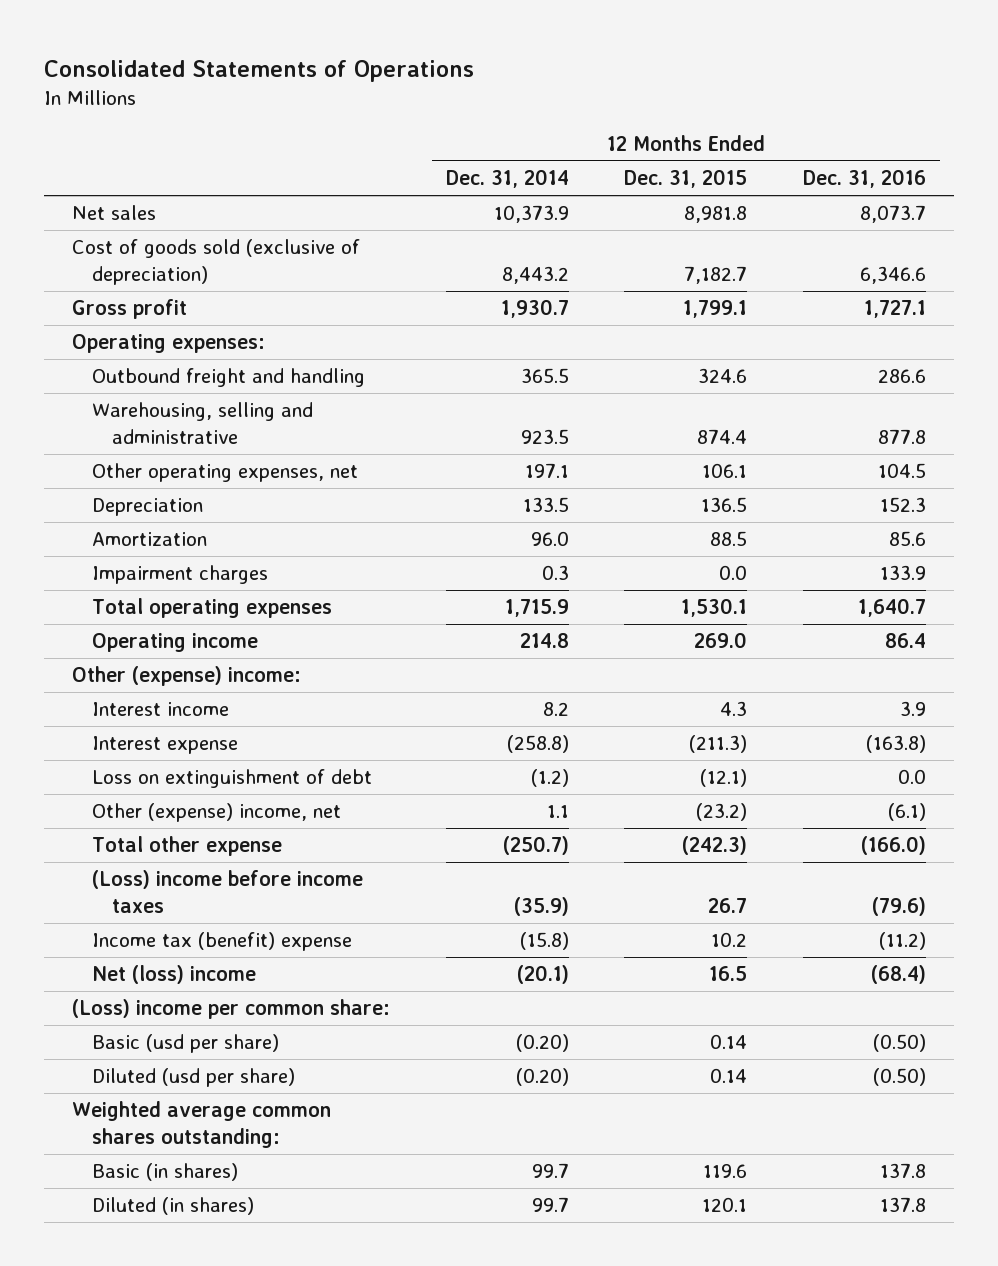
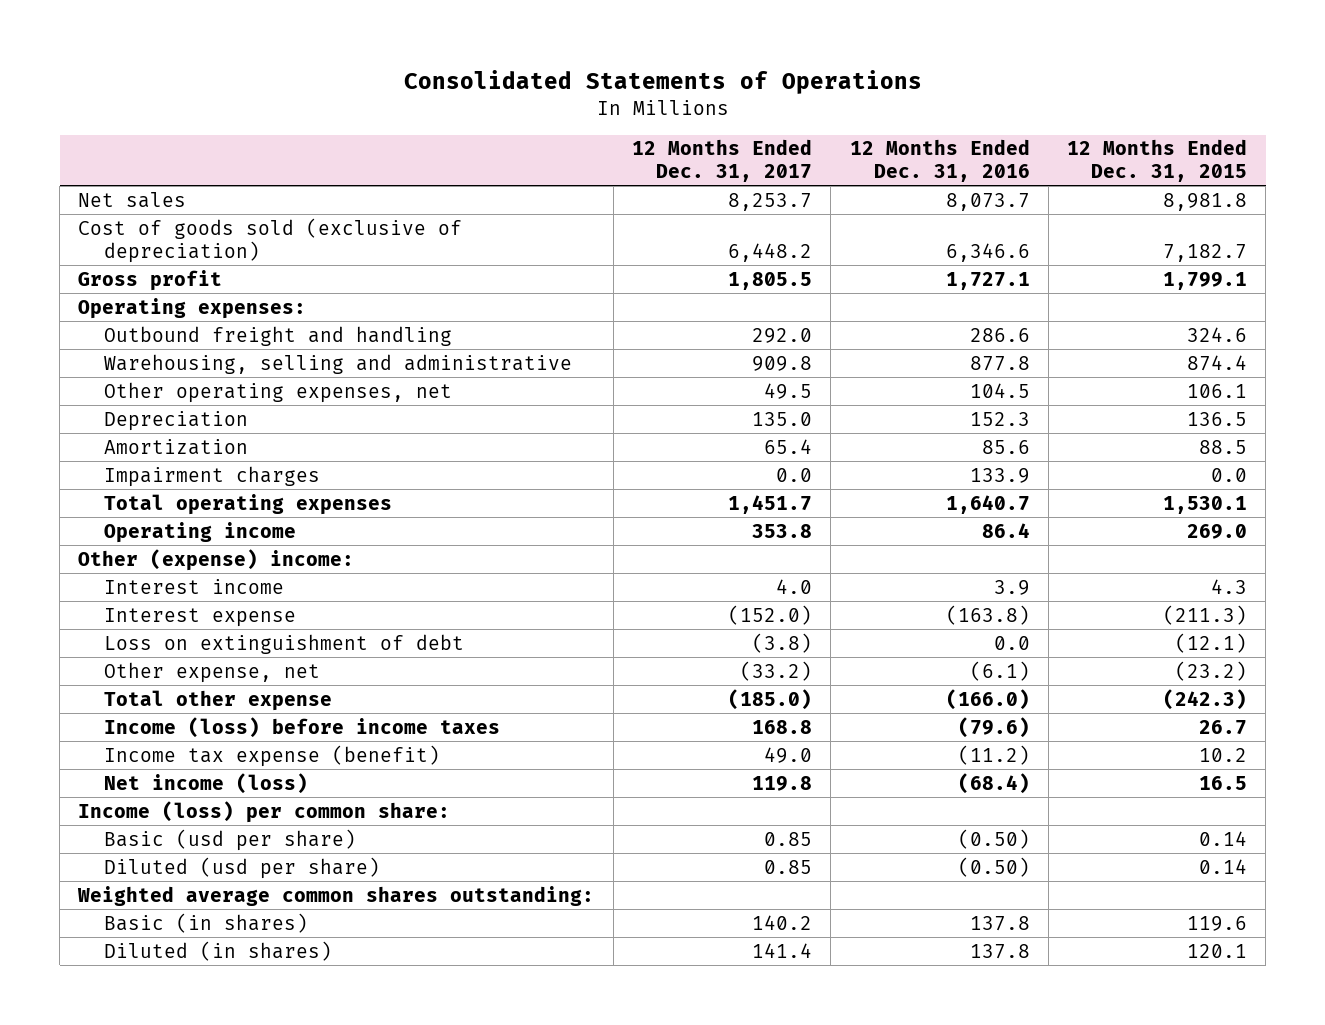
- | 12 Months Ended Dec. 31, 2014 | 12 Months Ended Dec. 31, 2015 | 12 Months Ended Dec. 31, 2016
+ | 12 Months Ended Dec. 31, 2017 | 12 Months Ended Dec. 31, 2016 | 12 Months Ended Dec. 31, 2015
- Other (expense) income, net | 1.1 | (23.2) | (6.1)
+ Other expense, net | (33.2) | (6.1) | (23.2)
- (Loss) income before income taxes | (35.9) | 26.7 | (79.6)
- Income tax (benefit) expense | (15.8) | 10.2 | (11.2)
- Net (loss) income | (20.1) | 16.5 | (68.4)
- (Loss) income per common share:
+ Income (loss) before income taxes | 168.8 | (79.6) | 26.7
+ Income tax expense (benefit) | 49.0 | (11.2) | 10.2
+ Net income (loss) | 119.8 | (68.4) | 16.5
+ Income (loss) per common share:

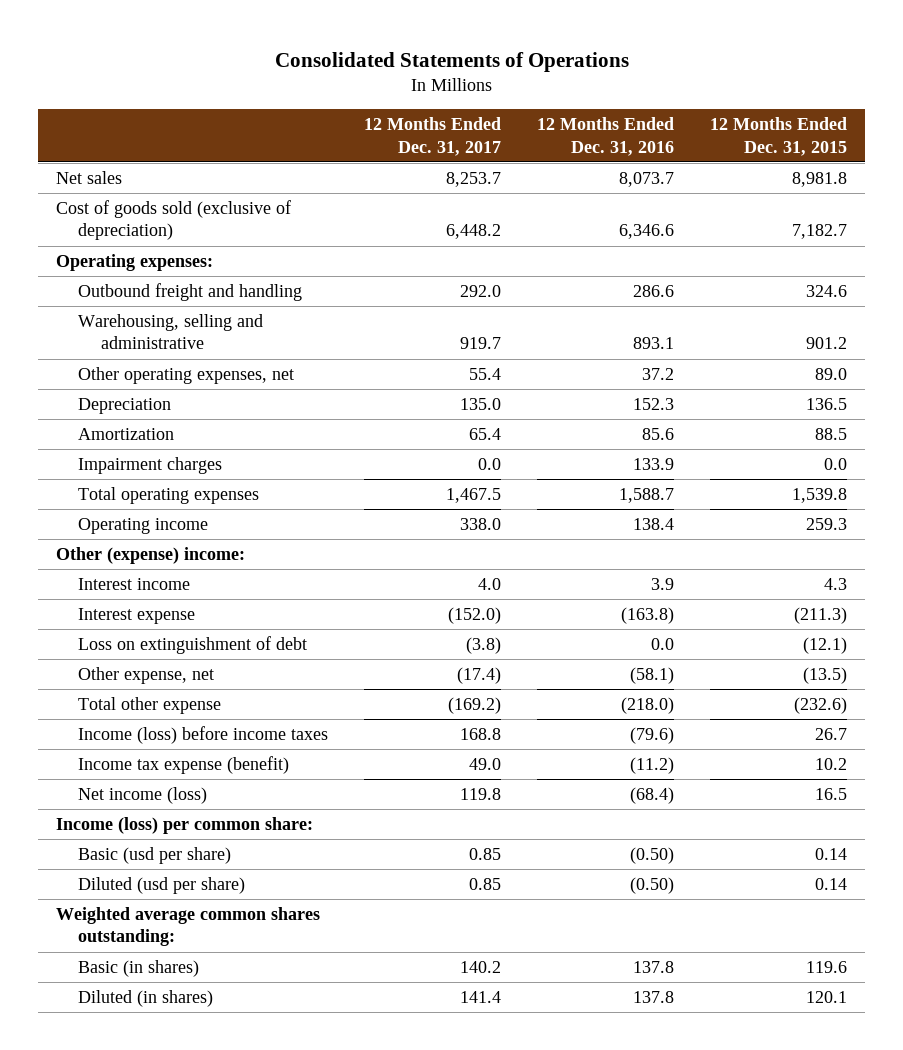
- Gross profit | 1,805.5 | 1,727.1 | 1,799.1
- Warehousing, selling and administrative | 909.8 | 877.8 | 874.4
- Other operating expenses, net | 49.5 | 104.5 | 106.1
+ Warehousing, selling and administrative | 919.7 | 893.1 | 901.2
+ Other operating expenses, net | 55.4 | 37.2 | 89.0
- Total operating expenses | 1,451.7 | 1,640.7 | 1,530.1
- Operating income | 353.8 | 86.4 | 269.0
+ Total operating expenses | 1,467.5 | 1,588.7 | 1,539.8
+ Operating income | 338.0 | 138.4 | 259.3
- Other expense, net | (33.2) | (6.1) | (23.2)
- Total other expense | (185.0) | (166.0) | (242.3)
+ Other expense, net | (17.4) | (58.1) | (13.5)
+ Total other expense | (169.2) | (218.0) | (232.6)

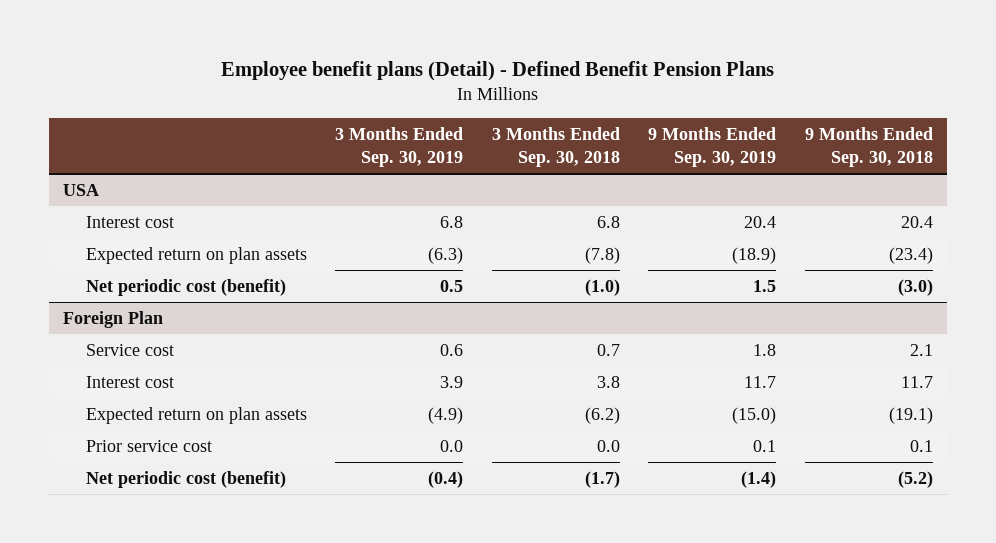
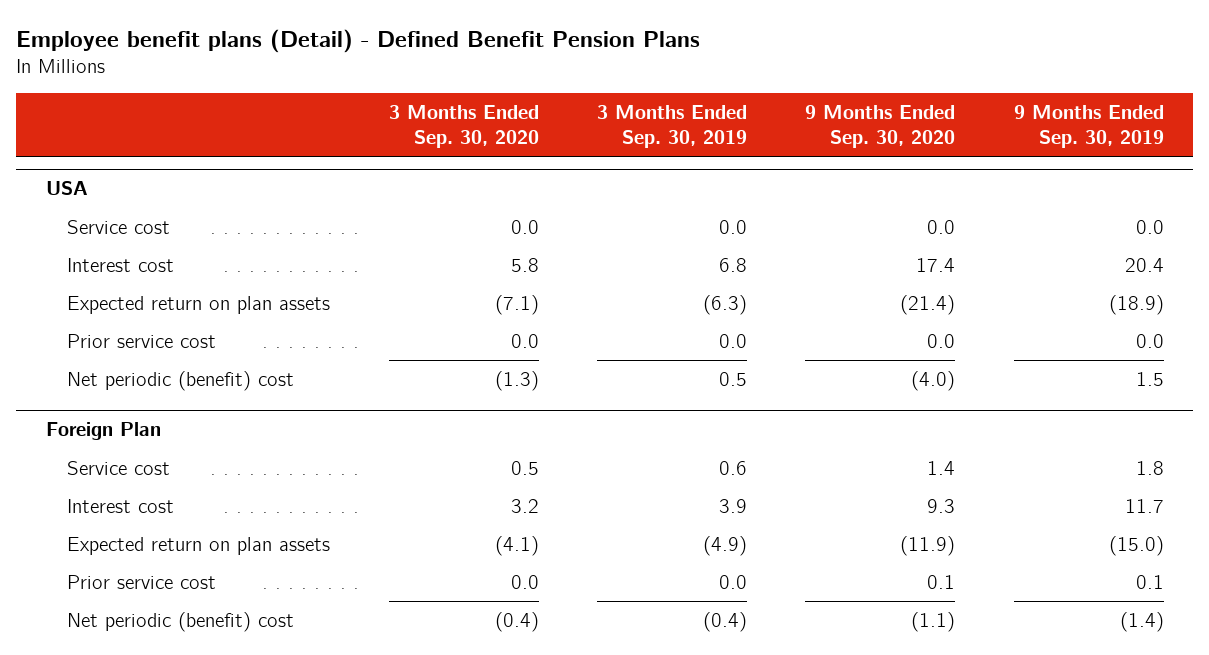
- | 3 Months Ended Sep. 30, 2019 | 3 Months Ended Sep. 30, 2018 | 9 Months Ended Sep. 30, 2019 | 9 Months Ended Sep. 30, 2018
+ | 3 Months Ended Sep. 30, 2020 | 3 Months Ended Sep. 30, 2019 | 9 Months Ended Sep. 30, 2020 | 9 Months Ended Sep. 30, 2019
@ USA
+ Service cost | 0.0 | 0.0 | 0.0 | 0.0
- Net periodic cost (benefit) | 0.5 | (1.0) | 1.5 | (3.0)
+ Prior service cost | 0.0 | 0.0 | 0.0 | 0.0
+ Net periodic (benefit) cost | (1.3) | 0.5 | (4.0) | 1.5
@ Foreign Plan
- Net periodic cost (benefit) | (0.4) | (1.7) | (1.4) | (5.2)
+ Net periodic (benefit) cost | (0.4) | (0.4) | (1.1) | (1.4)

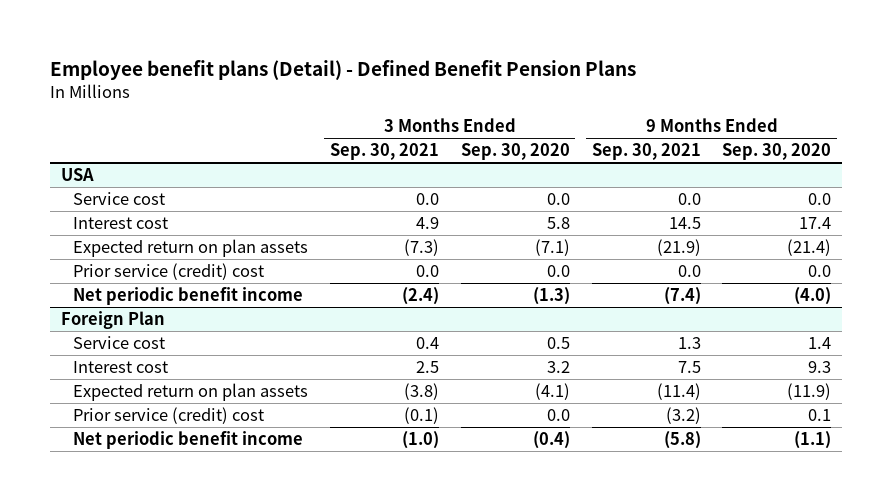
- | 3 Months Ended Sep. 30, 2020 | 3 Months Ended Sep. 30, 2019 | 9 Months Ended Sep. 30, 2020 | 9 Months Ended Sep. 30, 2019
+ | 3 Months Ended Sep. 30, 2021 | 3 Months Ended Sep. 30, 2020 | 9 Months Ended Sep. 30, 2021 | 9 Months Ended Sep. 30, 2020
@ USA
- Prior service cost | 0.0 | 0.0 | 0.0 | 0.0
- Net periodic (benefit) cost | (1.3) | 0.5 | (4.0) | 1.5
+ Prior service (credit) cost | 0.0 | 0.0 | 0.0 | 0.0
+ Net periodic benefit income | (2.4) | (1.3) | (7.4) | (4.0)
@ Foreign Plan
- Prior service cost | 0.0 | 0.0 | 0.1 | 0.1
- Net periodic (benefit) cost | (0.4) | (0.4) | (1.1) | (1.4)
+ Prior service (credit) cost | (0.1) | 0.0 | (3.2) | 0.1
+ Net periodic benefit income | (1.0) | (0.4) | (5.8) | (1.1)

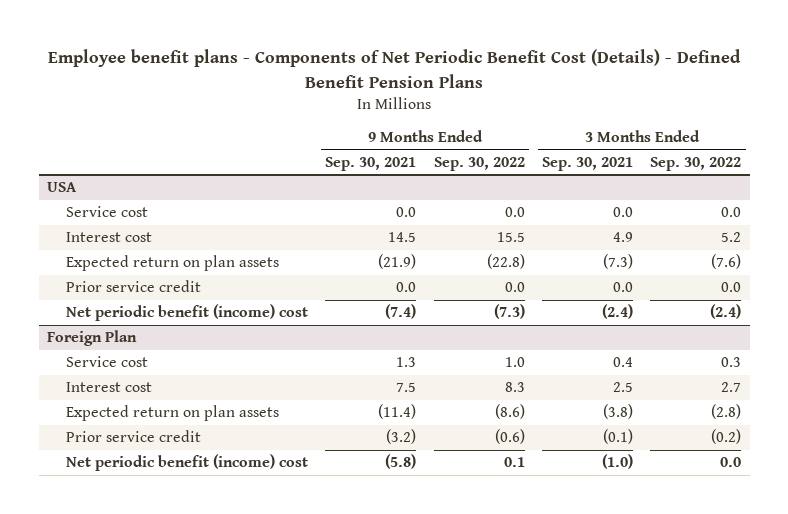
- Employee benefit plans (Detail) - Defined Benefit Pension Plans
+ Employee benefit plans - Components of Net Periodic Benefit Cost (Details) - Defined Benefit Pension Plans
- | 3 Months Ended Sep. 30, 2021 | 3 Months Ended Sep. 30, 2020 | 9 Months Ended Sep. 30, 2021 | 9 Months Ended Sep. 30, 2020
+ | 9 Months Ended Sep. 30, 2021 | 9 Months Ended Sep. 30, 2022 | 3 Months Ended Sep. 30, 2021 | 3 Months Ended Sep. 30, 2022
@ USA
- Prior service (credit) cost | 0.0 | 0.0 | 0.0 | 0.0
- Net periodic benefit income | (2.4) | (1.3) | (7.4) | (4.0)
+ Prior service credit | 0.0 | 0.0 | 0.0 | 0.0
+ Net periodic benefit (income) cost | (7.4) | (7.3) | (2.4) | (2.4)
@ Foreign Plan
- Prior service (credit) cost | (0.1) | 0.0 | (3.2) | 0.1
- Net periodic benefit income | (1.0) | (0.4) | (5.8) | (1.1)
+ Prior service credit | (3.2) | (0.6) | (0.1) | (0.2)
+ Net periodic benefit (income) cost | (5.8) | 0.1 | (1.0) | 0.0

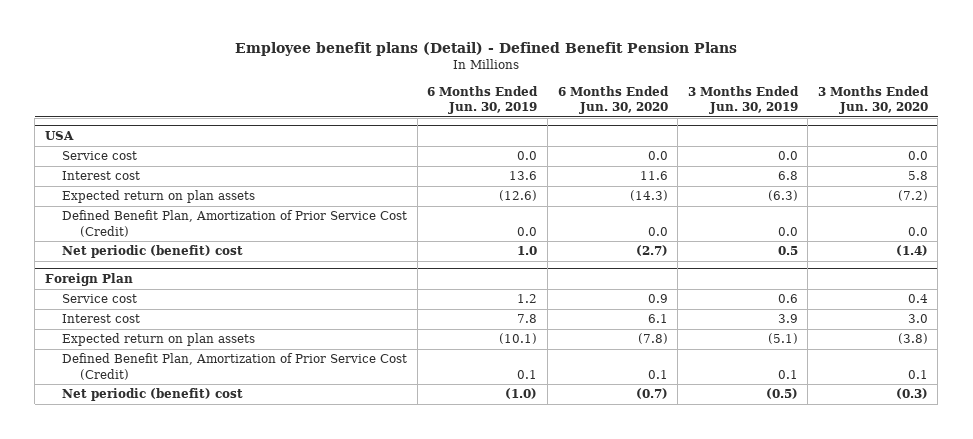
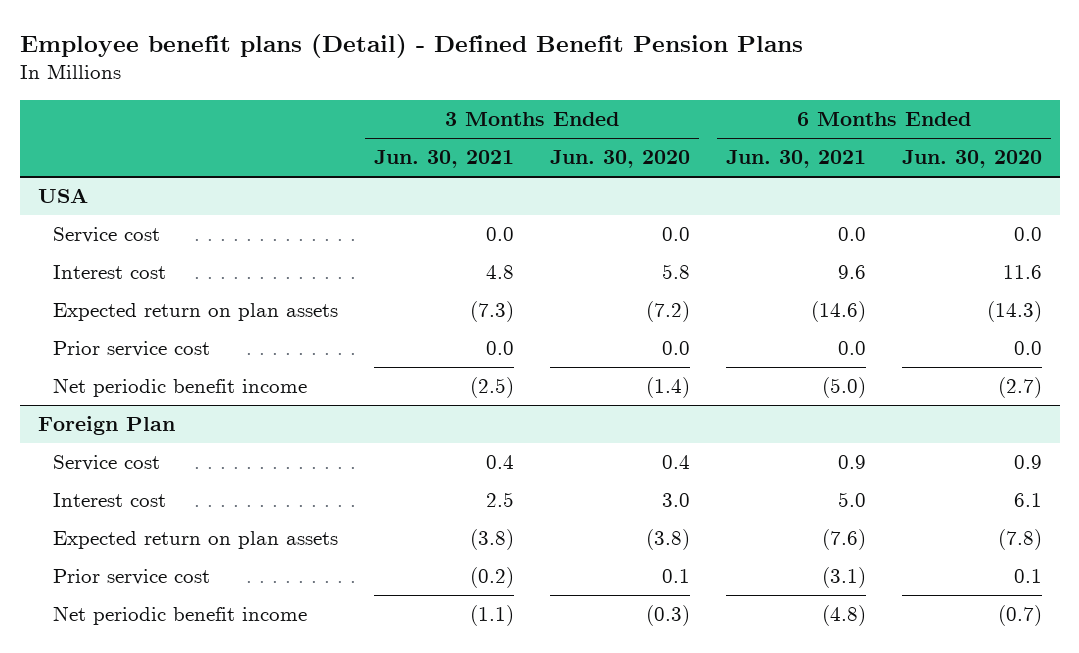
- | 6 Months Ended Jun. 30, 2019 | 6 Months Ended Jun. 30, 2020 | 3 Months Ended Jun. 30, 2019 | 3 Months Ended Jun. 30, 2020
+ | 3 Months Ended Jun. 30, 2021 | 3 Months Ended Jun. 30, 2020 | 6 Months Ended Jun. 30, 2021 | 6 Months Ended Jun. 30, 2020
@ USA
- Defined Benefit Plan, Amortization of Prior Service Cost (Credit) | 0.0 | 0.0 | 0.0 | 0.0
- Net periodic (benefit) cost | 1.0 | (2.7) | 0.5 | (1.4)
+ Prior service cost | 0.0 | 0.0 | 0.0 | 0.0
+ Net periodic benefit income | (2.5) | (1.4) | (5.0) | (2.7)
@ Foreign Plan
- Defined Benefit Plan, Amortization of Prior Service Cost (Credit) | 0.1 | 0.1 | 0.1 | 0.1
- Net periodic (benefit) cost | (1.0) | (0.7) | (0.5) | (0.3)
+ Prior service cost | (0.2) | 0.1 | (3.1) | 0.1
+ Net periodic benefit income | (1.1) | (0.3) | (4.8) | (0.7)

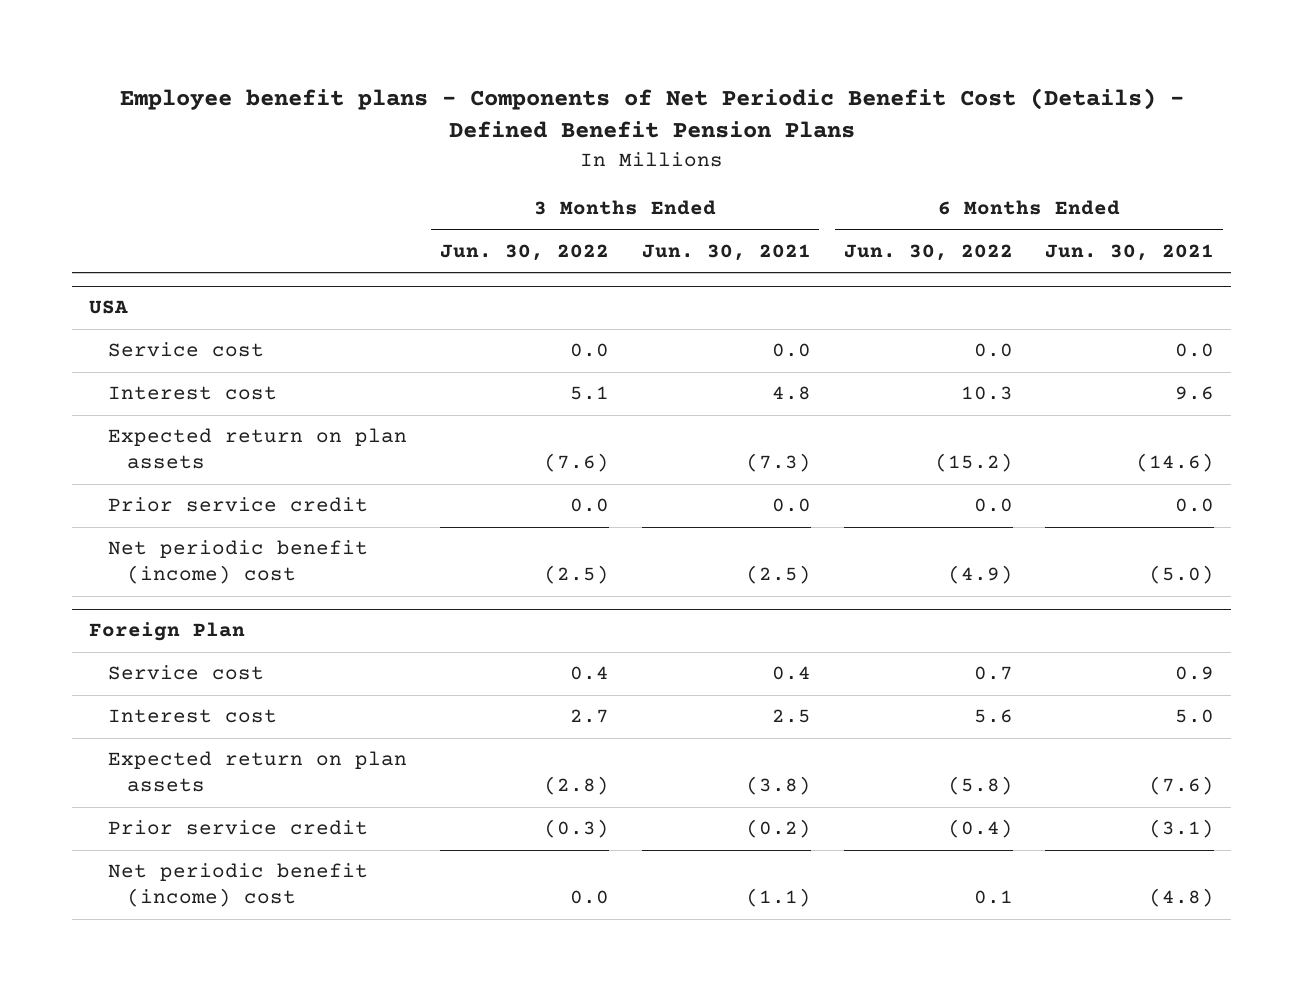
- Employee benefit plans (Detail) - Defined Benefit Pension Plans
+ Employee benefit plans - Components of Net Periodic Benefit Cost (Details) - Defined Benefit Pension Plans
- | 3 Months Ended Jun. 30, 2021 | 3 Months Ended Jun. 30, 2020 | 6 Months Ended Jun. 30, 2021 | 6 Months Ended Jun. 30, 2020
+ | 3 Months Ended Jun. 30, 2022 | 3 Months Ended Jun. 30, 2021 | 6 Months Ended Jun. 30, 2022 | 6 Months Ended Jun. 30, 2021
@ USA
- Prior service cost | 0.0 | 0.0 | 0.0 | 0.0
- Net periodic benefit income | (2.5) | (1.4) | (5.0) | (2.7)
+ Prior service credit | 0.0 | 0.0 | 0.0 | 0.0
+ Net periodic benefit (income) cost | (2.5) | (2.5) | (4.9) | (5.0)
@ Foreign Plan
- Prior service cost | (0.2) | 0.1 | (3.1) | 0.1
- Net periodic benefit income | (1.1) | (0.3) | (4.8) | (0.7)
+ Prior service credit | (0.3) | (0.2) | (0.4) | (3.1)
+ Net periodic benefit (income) cost | 0.0 | (1.1) | 0.1 | (4.8)

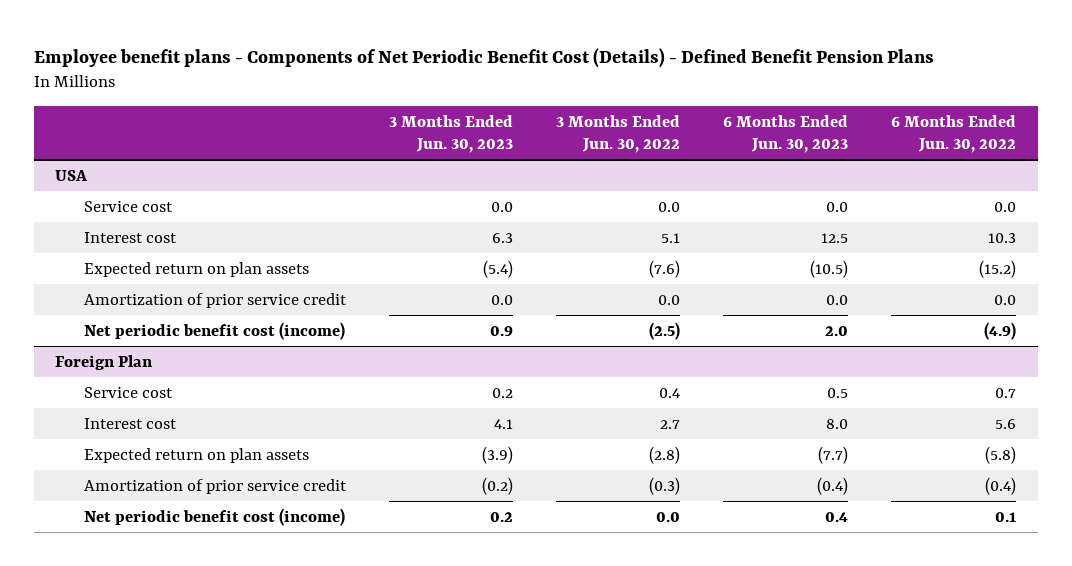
- | 3 Months Ended Jun. 30, 2022 | 3 Months Ended Jun. 30, 2021 | 6 Months Ended Jun. 30, 2022 | 6 Months Ended Jun. 30, 2021
+ | 3 Months Ended Jun. 30, 2023 | 3 Months Ended Jun. 30, 2022 | 6 Months Ended Jun. 30, 2023 | 6 Months Ended Jun. 30, 2022
@ USA
- Prior service credit | 0.0 | 0.0 | 0.0 | 0.0
- Net periodic benefit (income) cost | (2.5) | (2.5) | (4.9) | (5.0)
+ Amortization of prior service credit | 0.0 | 0.0 | 0.0 | 0.0
+ Net periodic benefit cost (income) | 0.9 | (2.5) | 2.0 | (4.9)
@ Foreign Plan
- Prior service credit | (0.3) | (0.2) | (0.4) | (3.1)
- Net periodic benefit (income) cost | 0.0 | (1.1) | 0.1 | (4.8)
+ Amortization of prior service credit | (0.2) | (0.3) | (0.4) | (0.4)
+ Net periodic benefit cost (income) | 0.2 | 0.0 | 0.4 | 0.1

